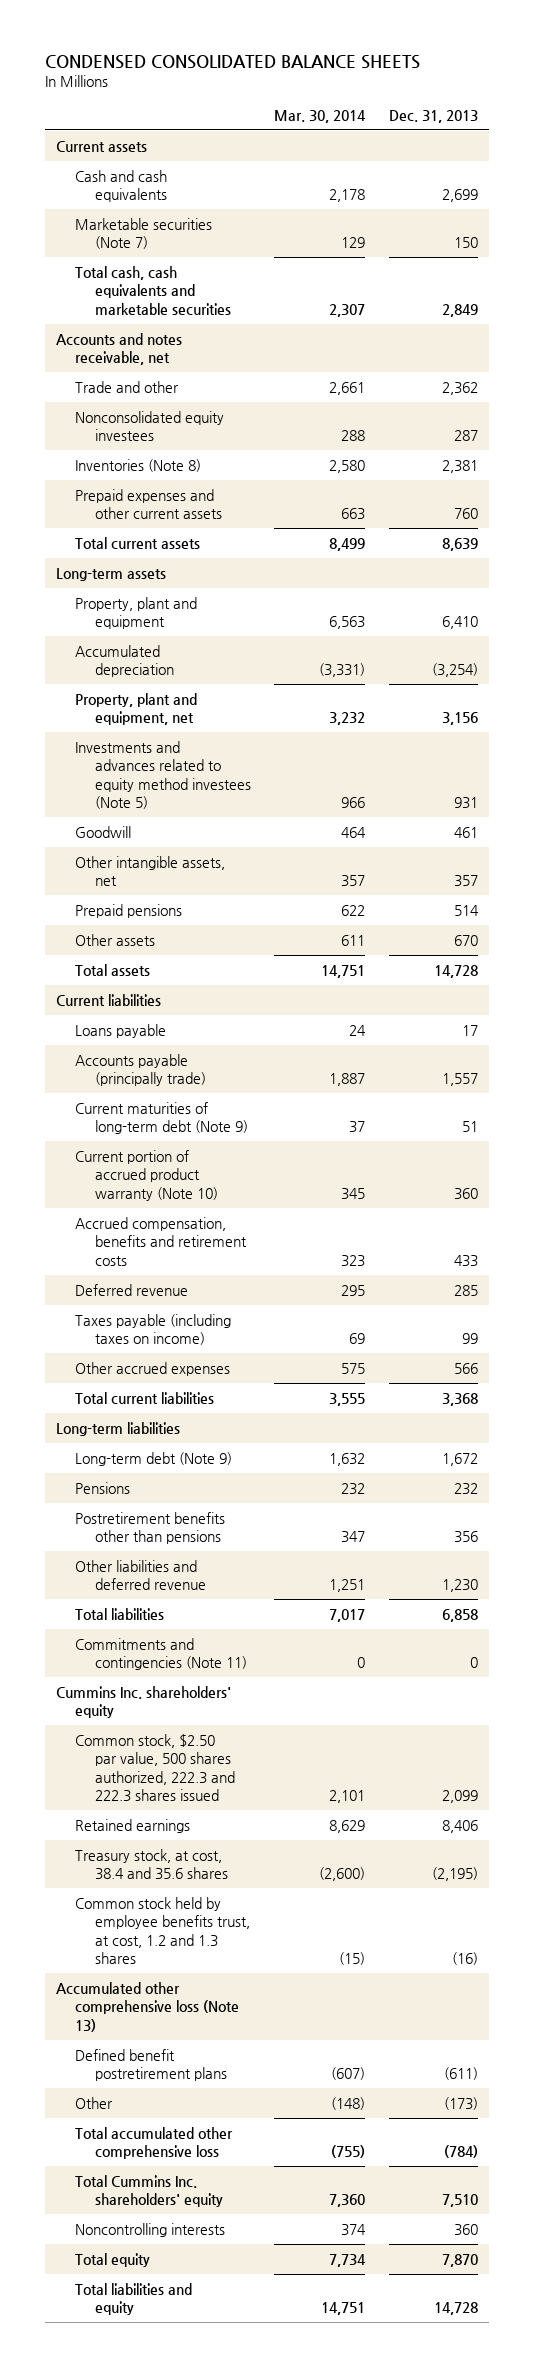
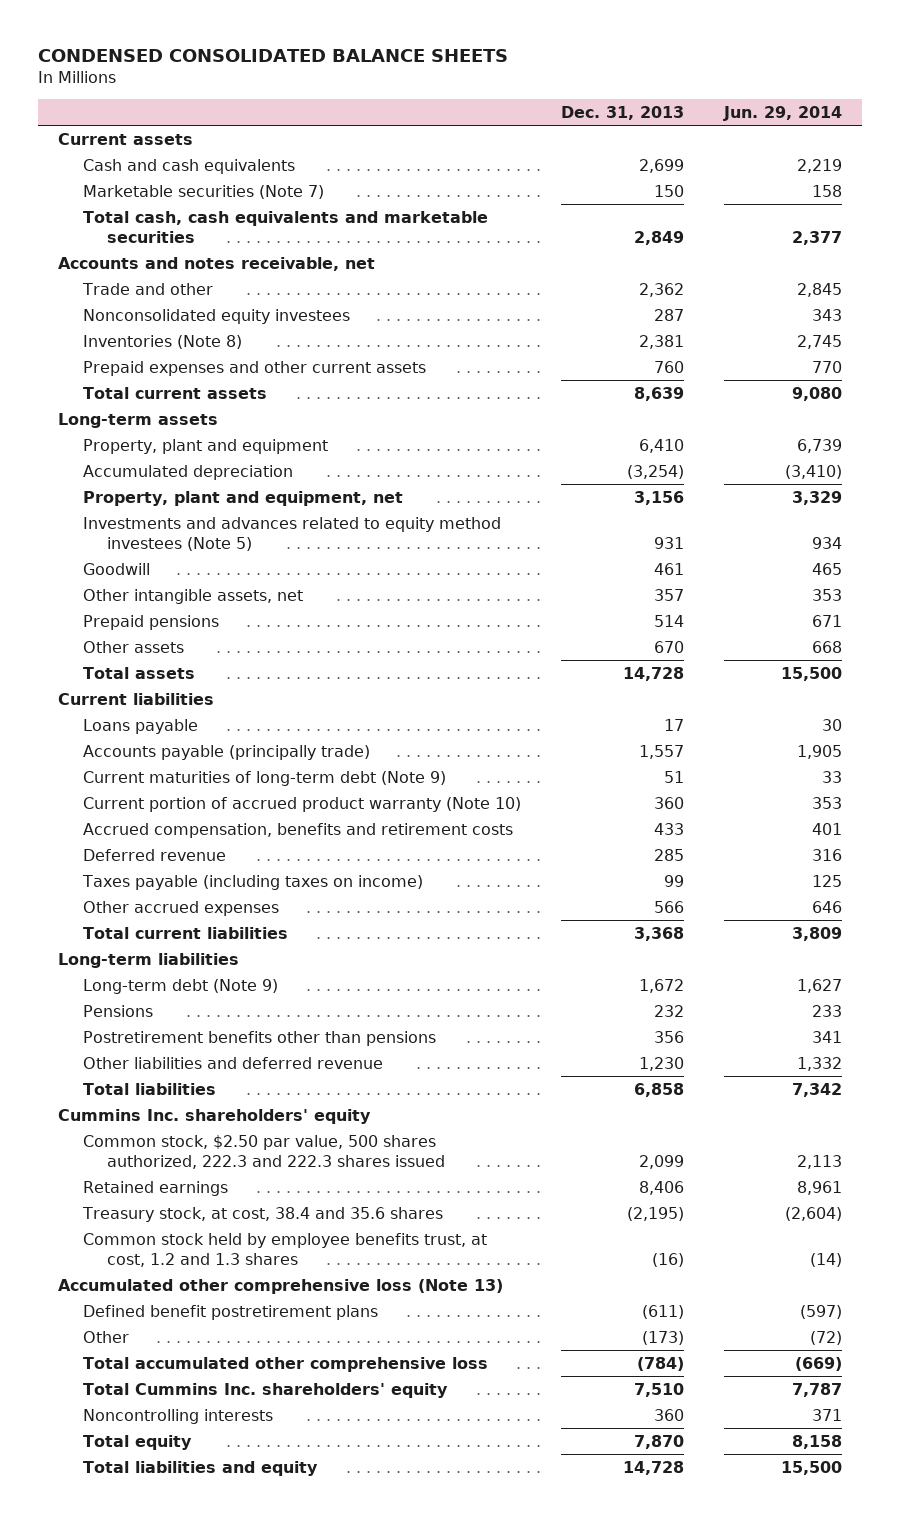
- | Mar. 30, 2014 | Dec. 31, 2013
+ | Dec. 31, 2013 | Jun. 29, 2014
- Commitments and contingencies (Note 11) | 0 | 0

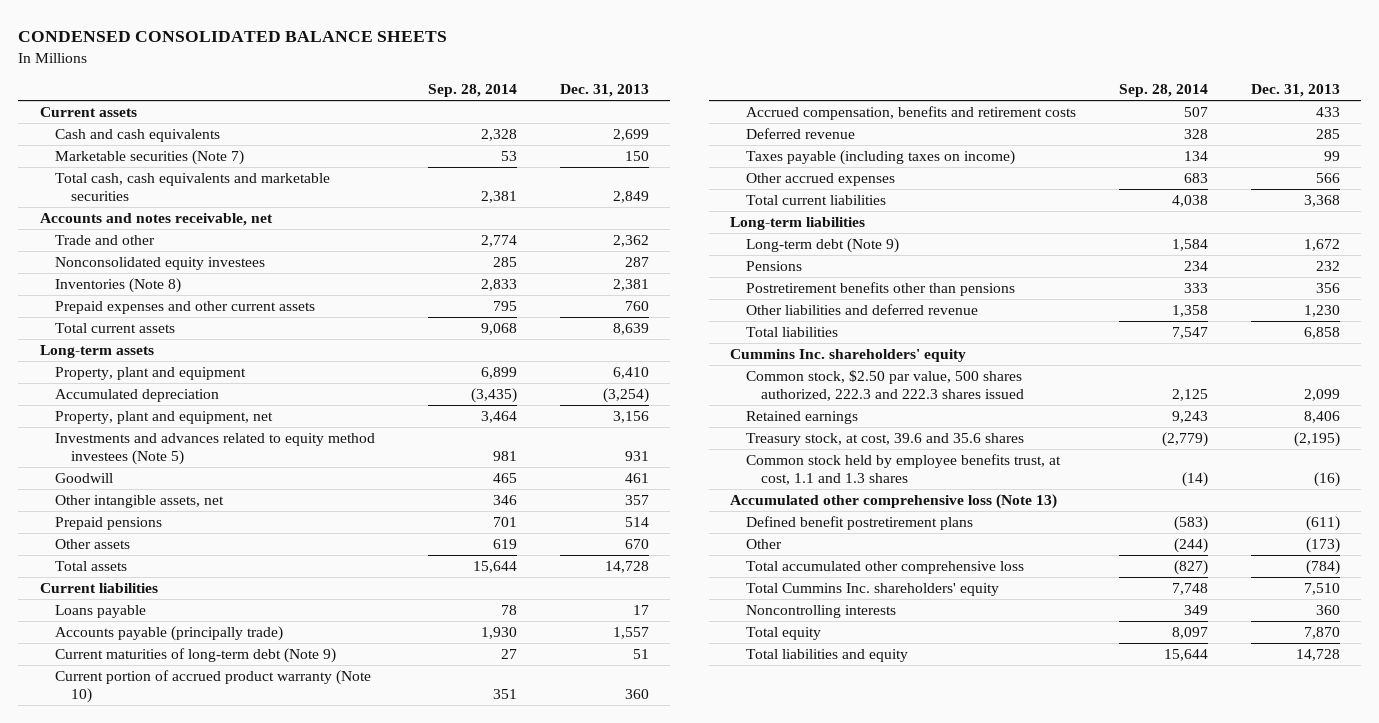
- | Dec. 31, 2013 | Jun. 29, 2014
+ | Sep. 28, 2014 | Dec. 31, 2013
- Treasury stock, at cost, 38.4 and 35.6 shares | (2,195) | (2,604)
- Common stock held by employee benefits trust, at cost, 1.2 and 1.3 shares | (16) | (14)
+ Treasury stock, at cost, 39.6 and 35.6 shares | (2,779) | (2,195)
+ Common stock held by employee benefits trust, at cost, 1.1 and 1.3 shares | (14) | (16)

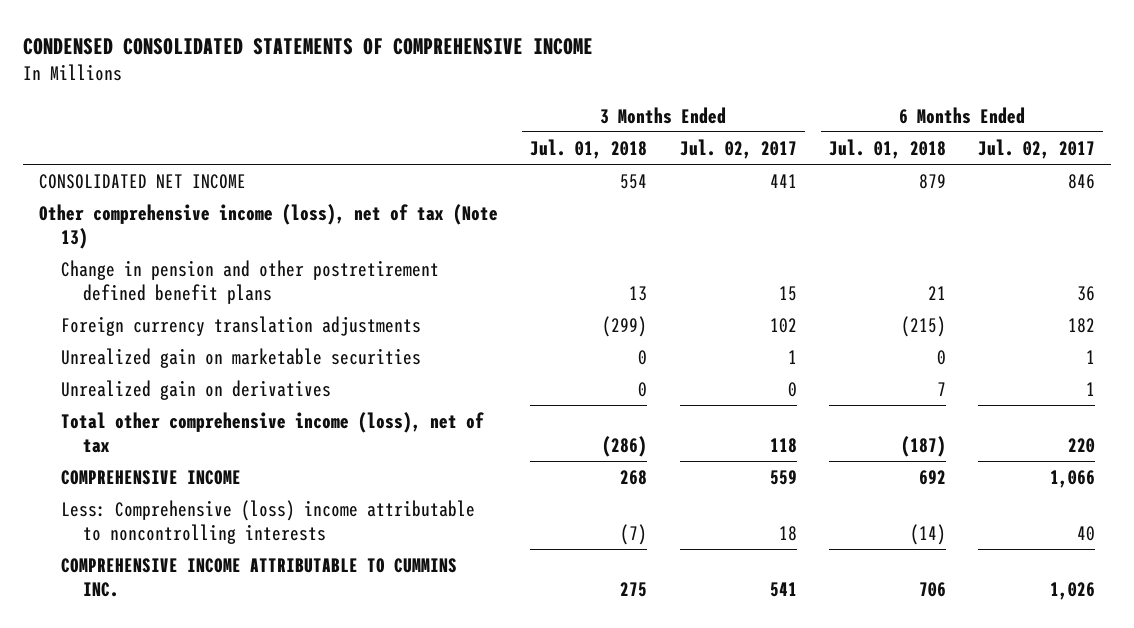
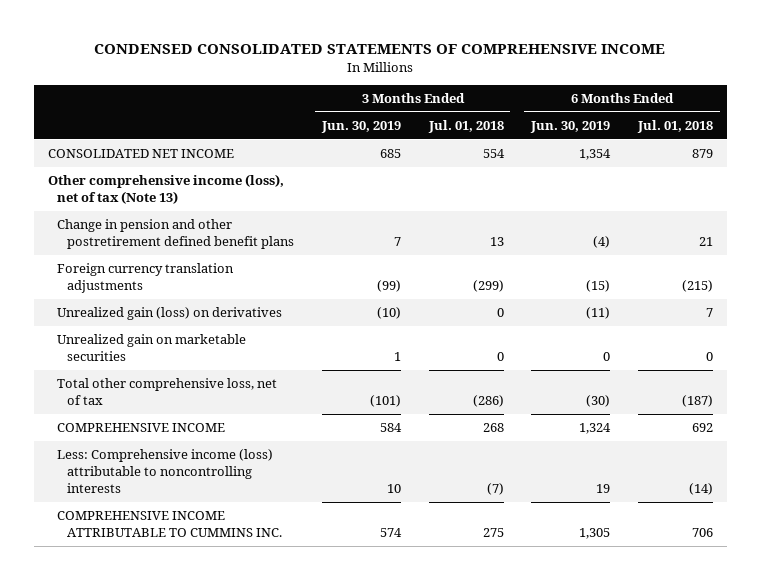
- | 3 Months Ended Jul. 01, 2018 | 3 Months Ended Jul. 02, 2017 | 6 Months Ended Jul. 01, 2018 | 6 Months Ended Jul. 02, 2017
+ | 3 Months Ended Jun. 30, 2019 | 3 Months Ended Jul. 01, 2018 | 6 Months Ended Jun. 30, 2019 | 6 Months Ended Jul. 01, 2018
+ Unrealized gain (loss) on derivatives | (10) | 0 | (11) | 7
- Unrealized gain on derivatives | 0 | 0 | 7 | 1
- Total other comprehensive income (loss), net of tax | (286) | 118 | (187) | 220
+ Total other comprehensive loss, net of tax | (101) | (286) | (30) | (187)
- Less: Comprehensive (loss) income attributable to noncontrolling interests | (7) | 18 | (14) | 40
+ Less: Comprehensive income (loss) attributable to noncontrolling interests | 10 | (7) | 19 | (14)

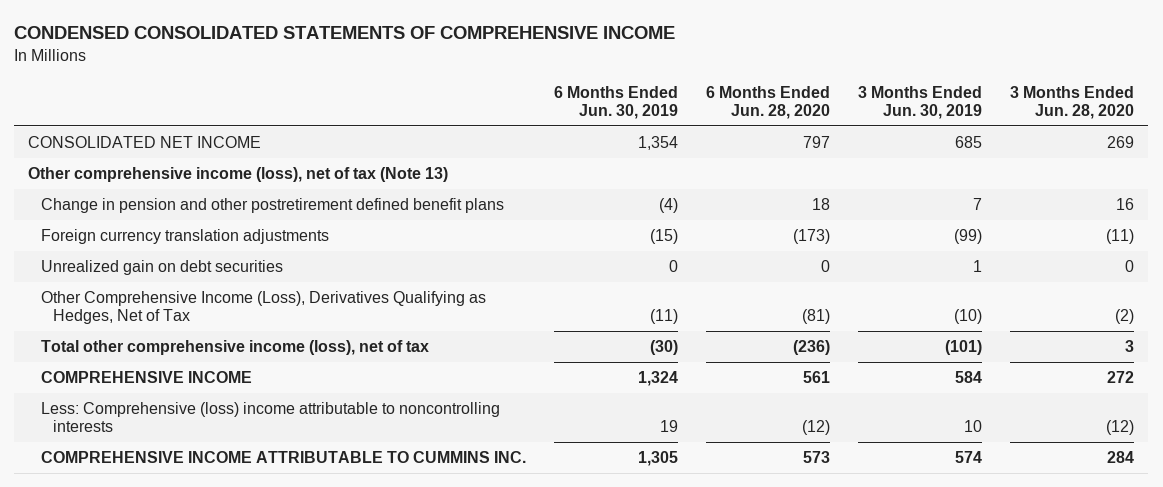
- | 3 Months Ended Jun. 30, 2019 | 3 Months Ended Jul. 01, 2018 | 6 Months Ended Jun. 30, 2019 | 6 Months Ended Jul. 01, 2018
+ | 6 Months Ended Jun. 30, 2019 | 6 Months Ended Jun. 28, 2020 | 3 Months Ended Jun. 30, 2019 | 3 Months Ended Jun. 28, 2020
- Unrealized gain (loss) on derivatives | (10) | 0 | (11) | 7
- Unrealized gain on marketable securities | 1 | 0 | 0 | 0
- Total other comprehensive loss, net of tax | (101) | (286) | (30) | (187)
+ Unrealized gain on debt securities | 0 | 0 | 1 | 0
+ Other Comprehensive Income (Loss), Derivatives Qualifying as Hedges, Net of Tax | (11) | (81) | (10) | (2)
+ Total other comprehensive income (loss), net of tax | (30) | (236) | (101) | 3
- Less: Comprehensive income (loss) attributable to noncontrolling interests | 10 | (7) | 19 | (14)
+ Less: Comprehensive (loss) income attributable to noncontrolling interests | 19 | (12) | 10 | (12)

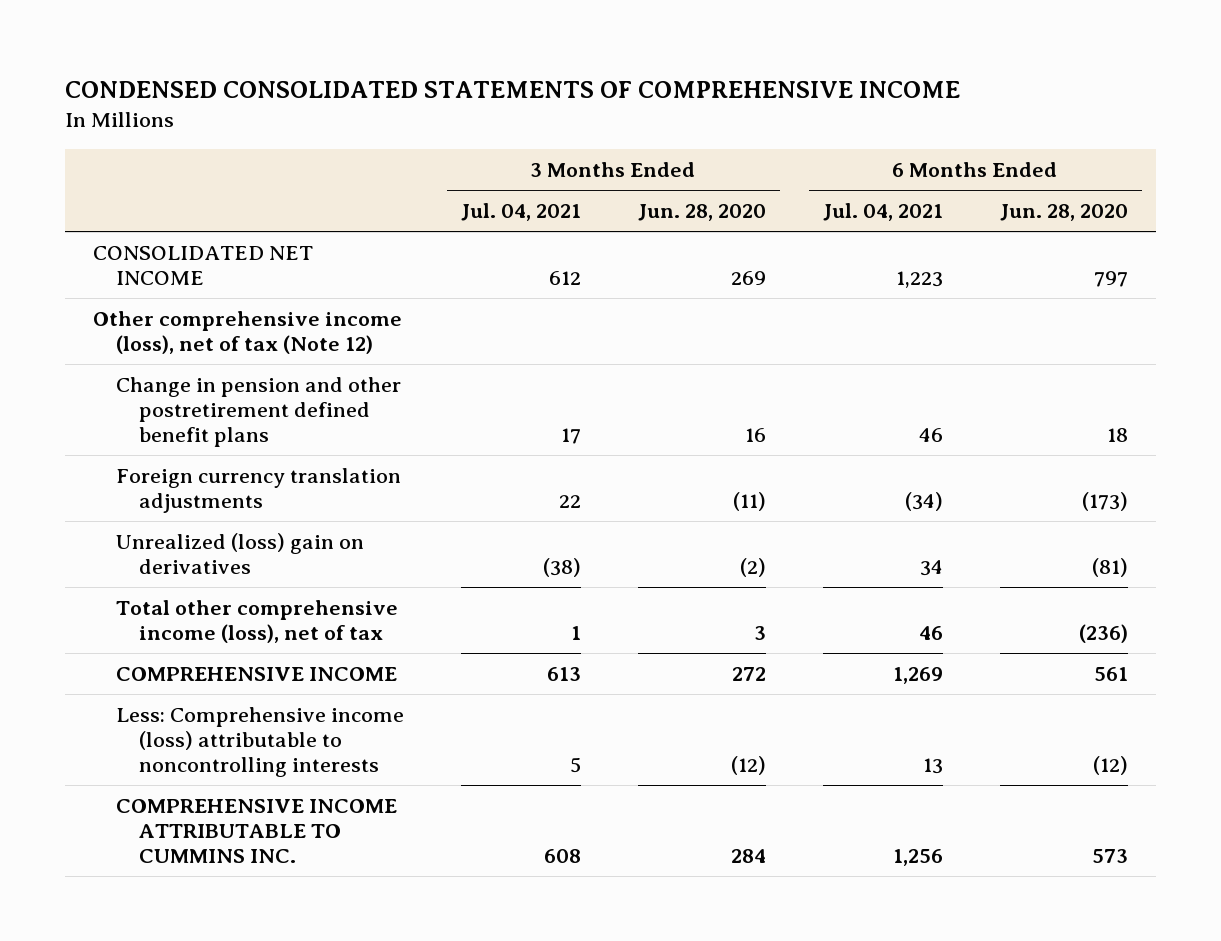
- | 6 Months Ended Jun. 30, 2019 | 6 Months Ended Jun. 28, 2020 | 3 Months Ended Jun. 30, 2019 | 3 Months Ended Jun. 28, 2020
+ | 3 Months Ended Jul. 04, 2021 | 3 Months Ended Jun. 28, 2020 | 6 Months Ended Jul. 04, 2021 | 6 Months Ended Jun. 28, 2020
- Other comprehensive income (loss), net of tax (Note 13)
+ Other comprehensive income (loss), net of tax (Note 12)
- Unrealized gain on debt securities | 0 | 0 | 1 | 0
- Other Comprehensive Income (Loss), Derivatives Qualifying as Hedges, Net of Tax | (11) | (81) | (10) | (2)
+ Unrealized (loss) gain on derivatives | (38) | (2) | 34 | (81)
- Less: Comprehensive (loss) income attributable to noncontrolling interests | 19 | (12) | 10 | (12)
+ Less: Comprehensive income (loss) attributable to noncontrolling interests | 5 | (12) | 13 | (12)

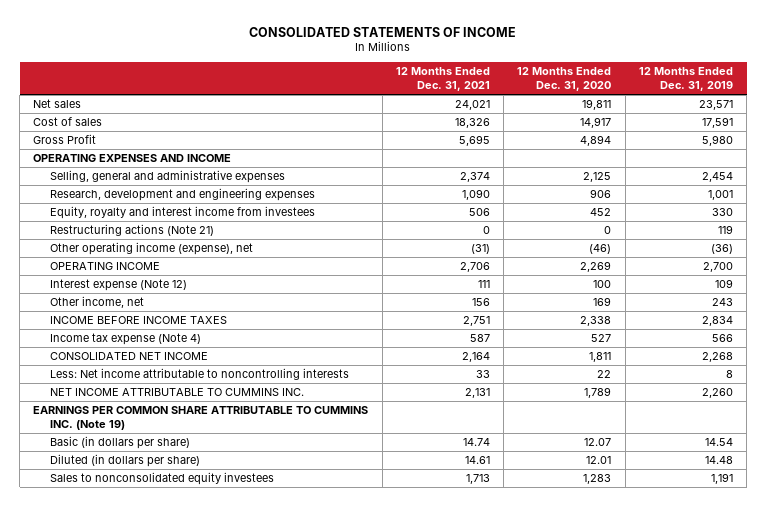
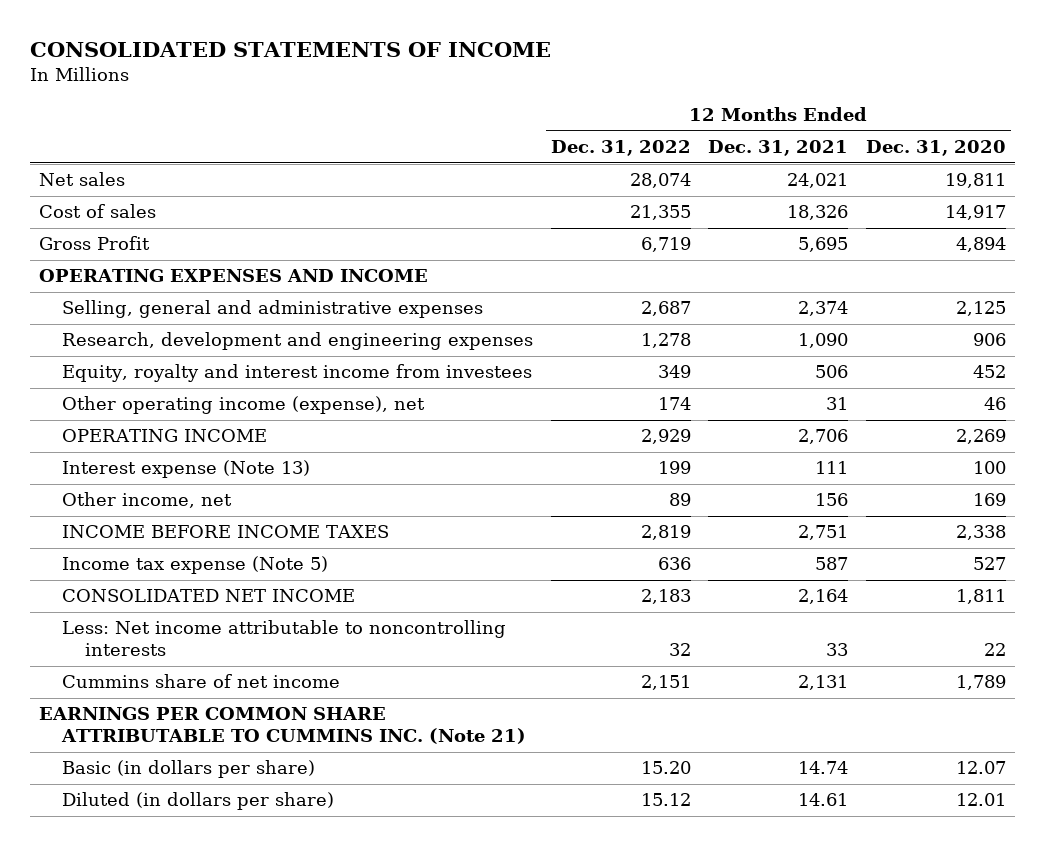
- | 12 Months Ended Dec. 31, 2021 | 12 Months Ended Dec. 31, 2020 | 12 Months Ended Dec. 31, 2019
+ | 12 Months Ended Dec. 31, 2022 | 12 Months Ended Dec. 31, 2021 | 12 Months Ended Dec. 31, 2020
- Restructuring actions (Note 21) | 0 | 0 | 119
- Other operating income (expense), net | (31) | (46) | (36)
+ Other operating income (expense), net | 174 | 31 | 46
- Interest expense (Note 12) | 111 | 100 | 109
+ Interest expense (Note 13) | 199 | 111 | 100
- Income tax expense (Note 4) | 587 | 527 | 566
+ Income tax expense (Note 5) | 636 | 587 | 527
- NET INCOME ATTRIBUTABLE TO CUMMINS INC. | 2,131 | 1,789 | 2,260
- EARNINGS PER COMMON SHARE ATTRIBUTABLE TO CUMMINS INC. (Note 19)
+ Cummins share of net income | 2,151 | 2,131 | 1,789
+ EARNINGS PER COMMON SHARE ATTRIBUTABLE TO CUMMINS INC. (Note 21)
- Sales to nonconsolidated equity investees | 1,713 | 1,283 | 1,191

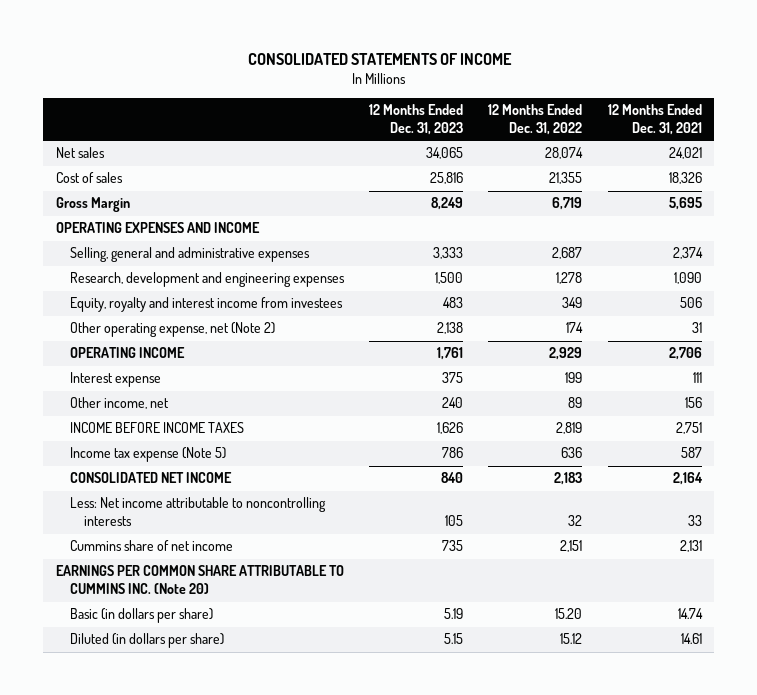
- | 12 Months Ended Dec. 31, 2022 | 12 Months Ended Dec. 31, 2021 | 12 Months Ended Dec. 31, 2020
+ | 12 Months Ended Dec. 31, 2023 | 12 Months Ended Dec. 31, 2022 | 12 Months Ended Dec. 31, 2021
- Gross Profit | 6,719 | 5,695 | 4,894
+ Gross Margin | 8,249 | 6,719 | 5,695
- Other operating income (expense), net | 174 | 31 | 46
+ Other operating expense, net (Note 2) | 2,138 | 174 | 31
- Interest expense (Note 13) | 199 | 111 | 100
+ Interest expense | 375 | 199 | 111
- EARNINGS PER COMMON SHARE ATTRIBUTABLE TO CUMMINS INC. (Note 21)
+ EARNINGS PER COMMON SHARE ATTRIBUTABLE TO CUMMINS INC. (Note 20)

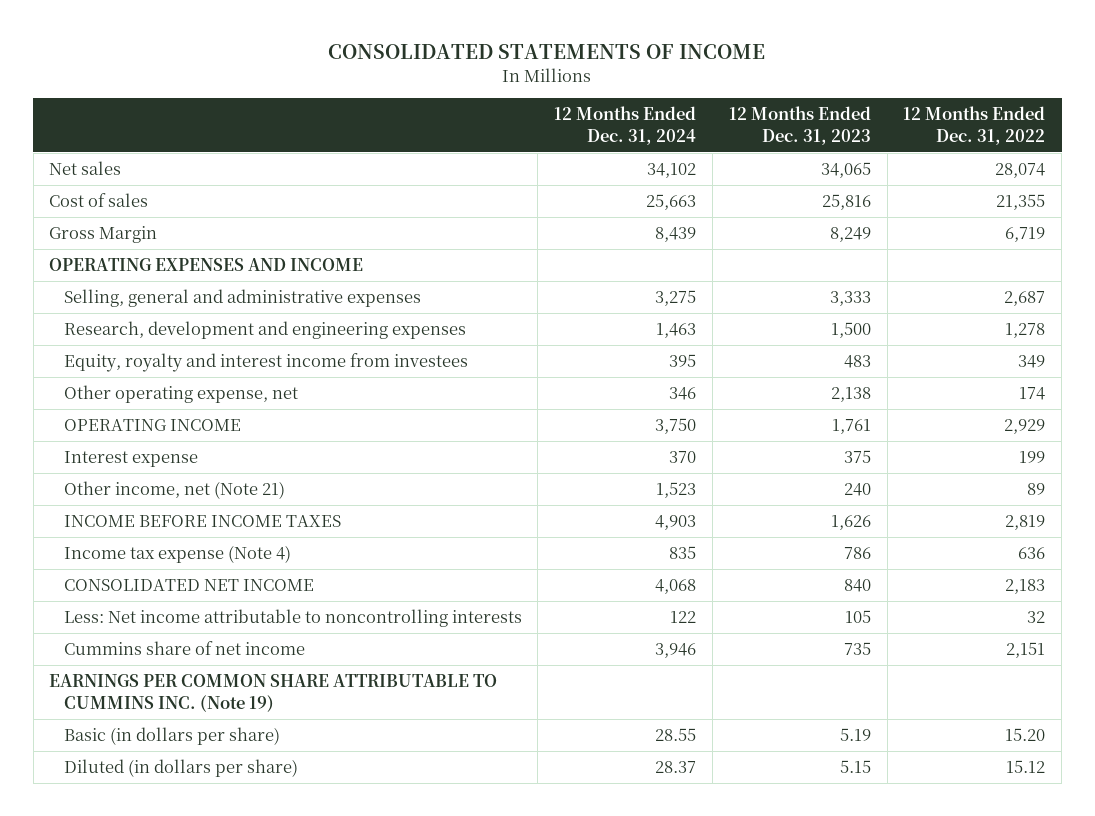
- | 12 Months Ended Dec. 31, 2023 | 12 Months Ended Dec. 31, 2022 | 12 Months Ended Dec. 31, 2021
+ | 12 Months Ended Dec. 31, 2024 | 12 Months Ended Dec. 31, 2023 | 12 Months Ended Dec. 31, 2022
- Other operating expense, net (Note 2) | 2,138 | 174 | 31
+ Other operating expense, net | 346 | 2,138 | 174
- Other income, net | 240 | 89 | 156
+ Other income, net (Note 21) | 1,523 | 240 | 89
- Income tax expense (Note 5) | 786 | 636 | 587
+ Income tax expense (Note 4) | 835 | 786 | 636
- EARNINGS PER COMMON SHARE ATTRIBUTABLE TO CUMMINS INC. (Note 20)
+ EARNINGS PER COMMON SHARE ATTRIBUTABLE TO CUMMINS INC. (Note 19)

